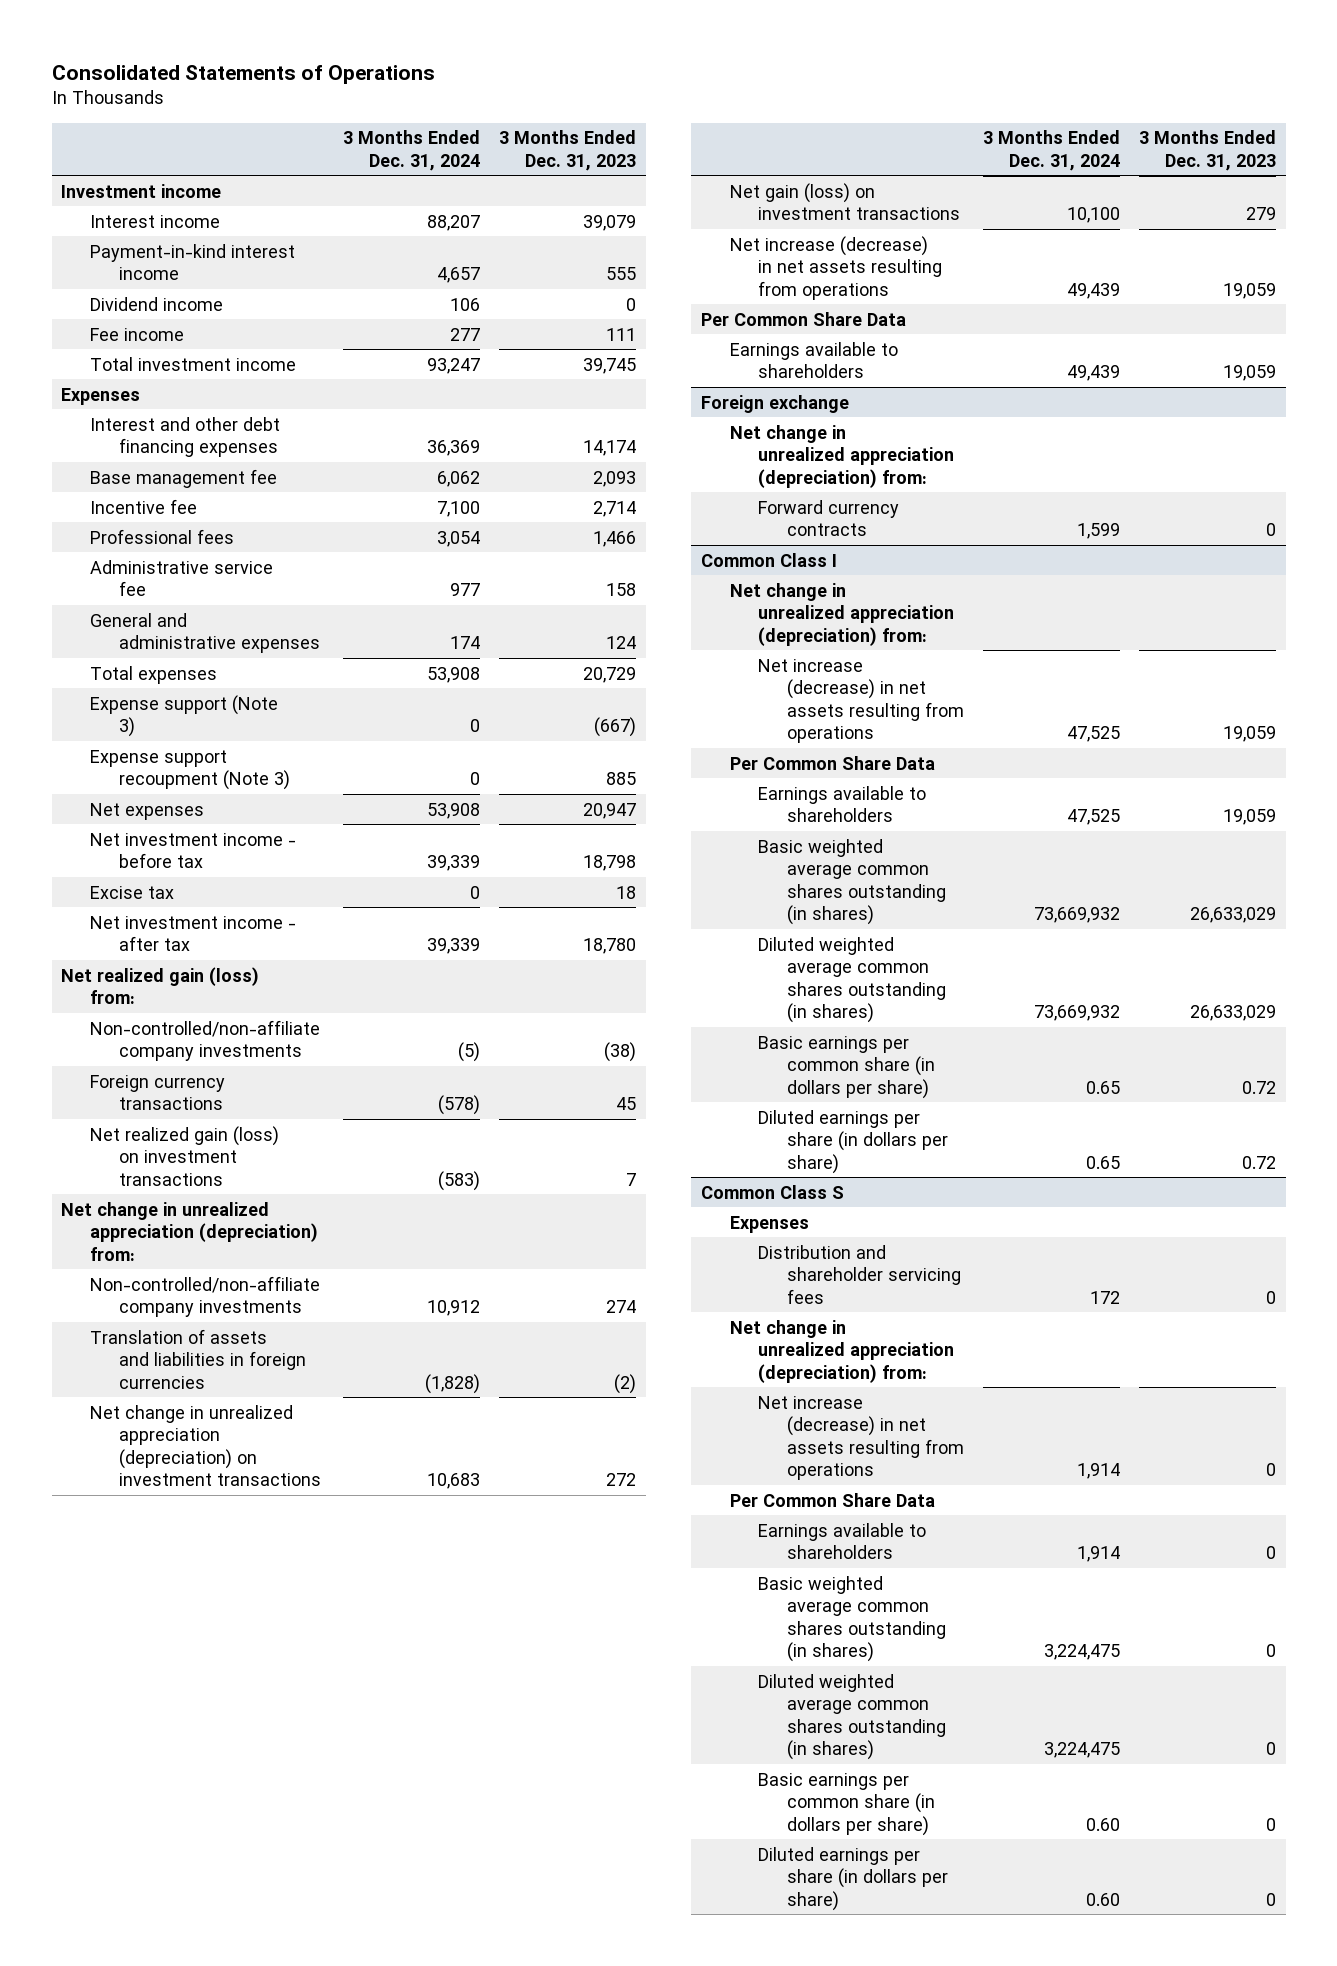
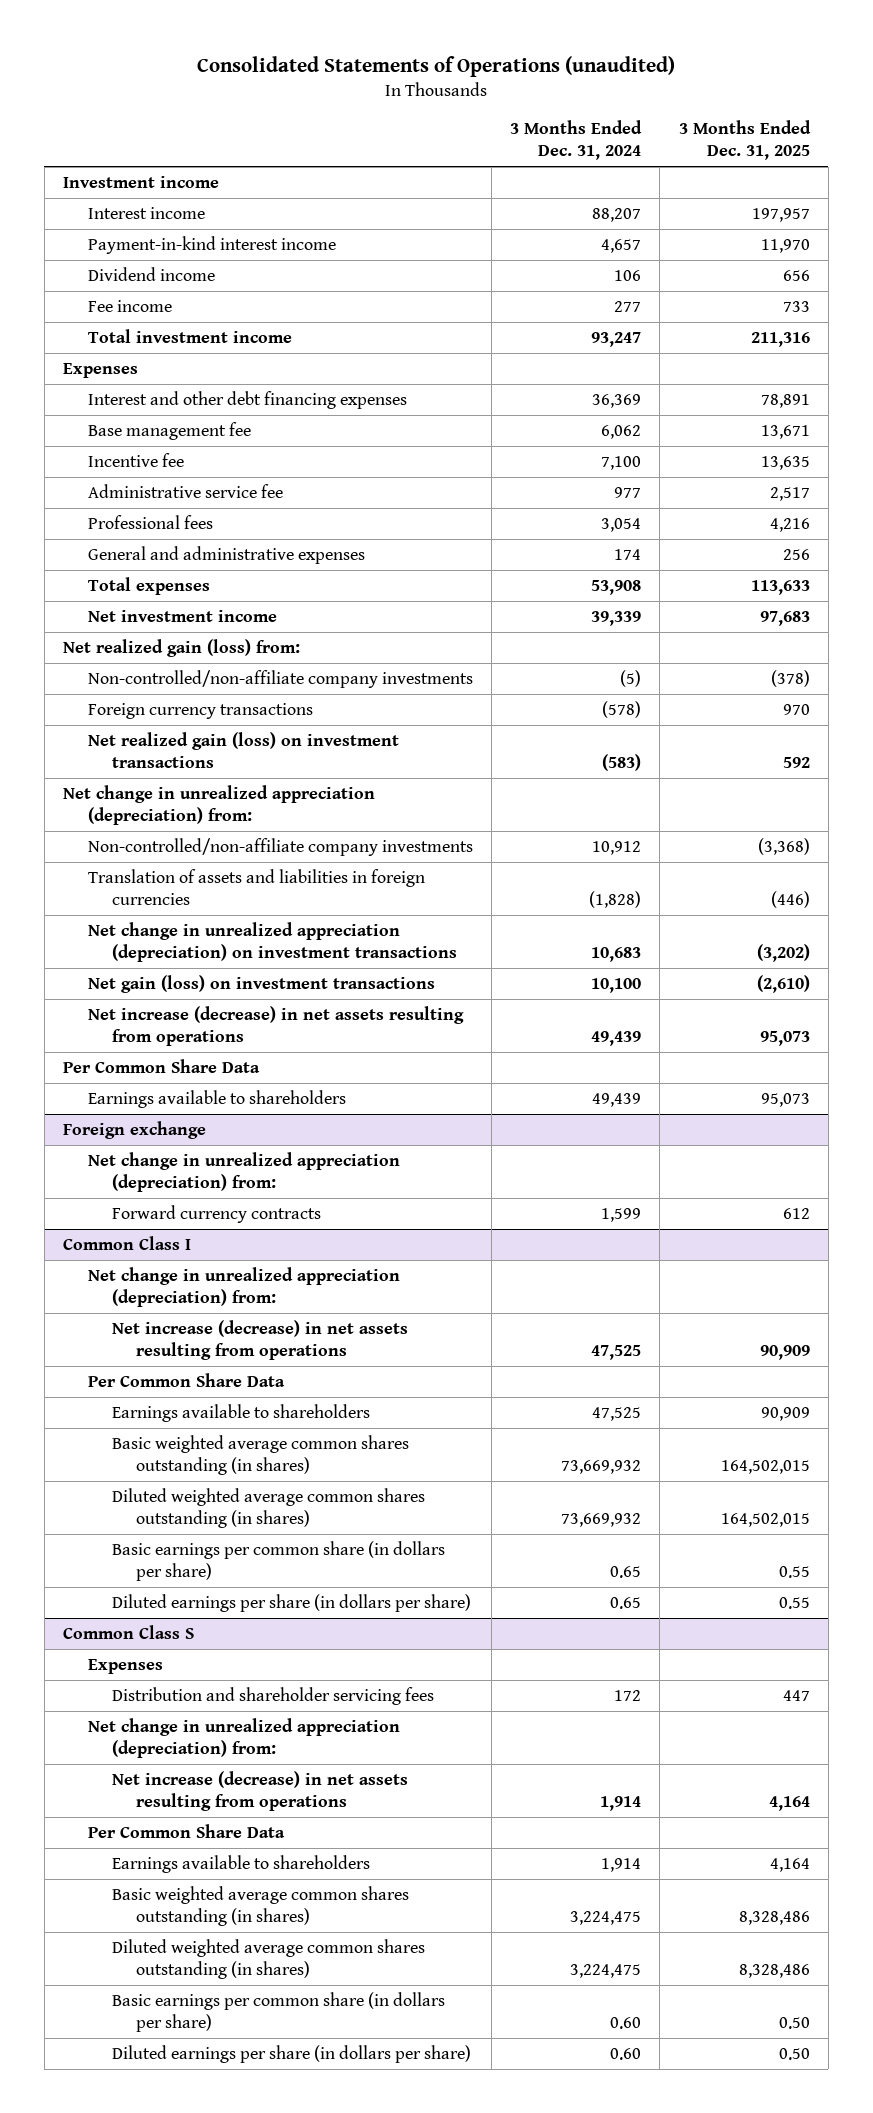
- Consolidated Statements of Operations
+ Consolidated Statements of Operations (unaudited)
- | 3 Months Ended Dec. 31, 2024 | 3 Months Ended Dec. 31, 2023
+ | 3 Months Ended Dec. 31, 2024 | 3 Months Ended Dec. 31, 2025
moved down: Professional fees | 3,054 | 4,216
- Expense support (Note 3) | 0 | (667)
- Expense support recoupment (Note 3) | 0 | 885
- Net expenses | 53,908 | 20,947
- Net investment income - before tax | 39,339 | 18,798
- Excise tax | 0 | 18
- Net investment income - after tax | 39,339 | 18,780
+ Net investment income | 39,339 | 97,683

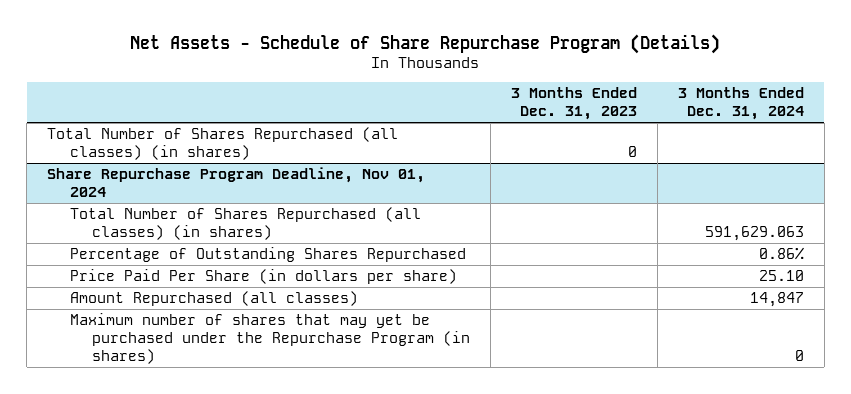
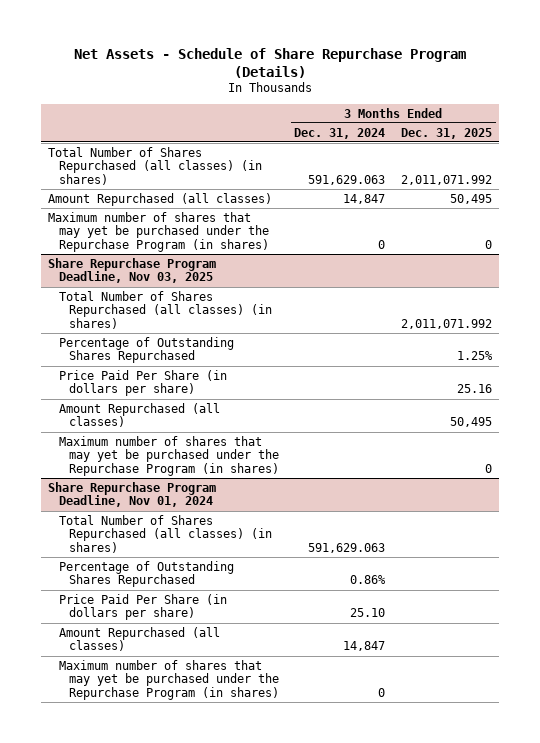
- | 3 Months Ended Dec. 31, 2023 | 3 Months Ended Dec. 31, 2024
+ | 3 Months Ended Dec. 31, 2024 | 3 Months Ended Dec. 31, 2025
+ Total Number of Shares Repurchased (all classes) (in shares) | 591,629.063 | 2,011,071.992
+ Amount Repurchased (all classes) | 14,847 | 50,495
+ Maximum number of shares that may yet be purchased under the Repurchase Program (in shares) | 0 | 0
+ Share Repurchase Program Deadline, Nov 03, 2025
+ Percentage of Outstanding Shares Repurchased | | 1.25%
+ Price Paid Per Share (in dollars per share) | | 25.16
+ Amount Repurchased (all classes) | | 50,495
+ Maximum number of shares that may yet be purchased under the Repurchase Program (in shares) | | 0

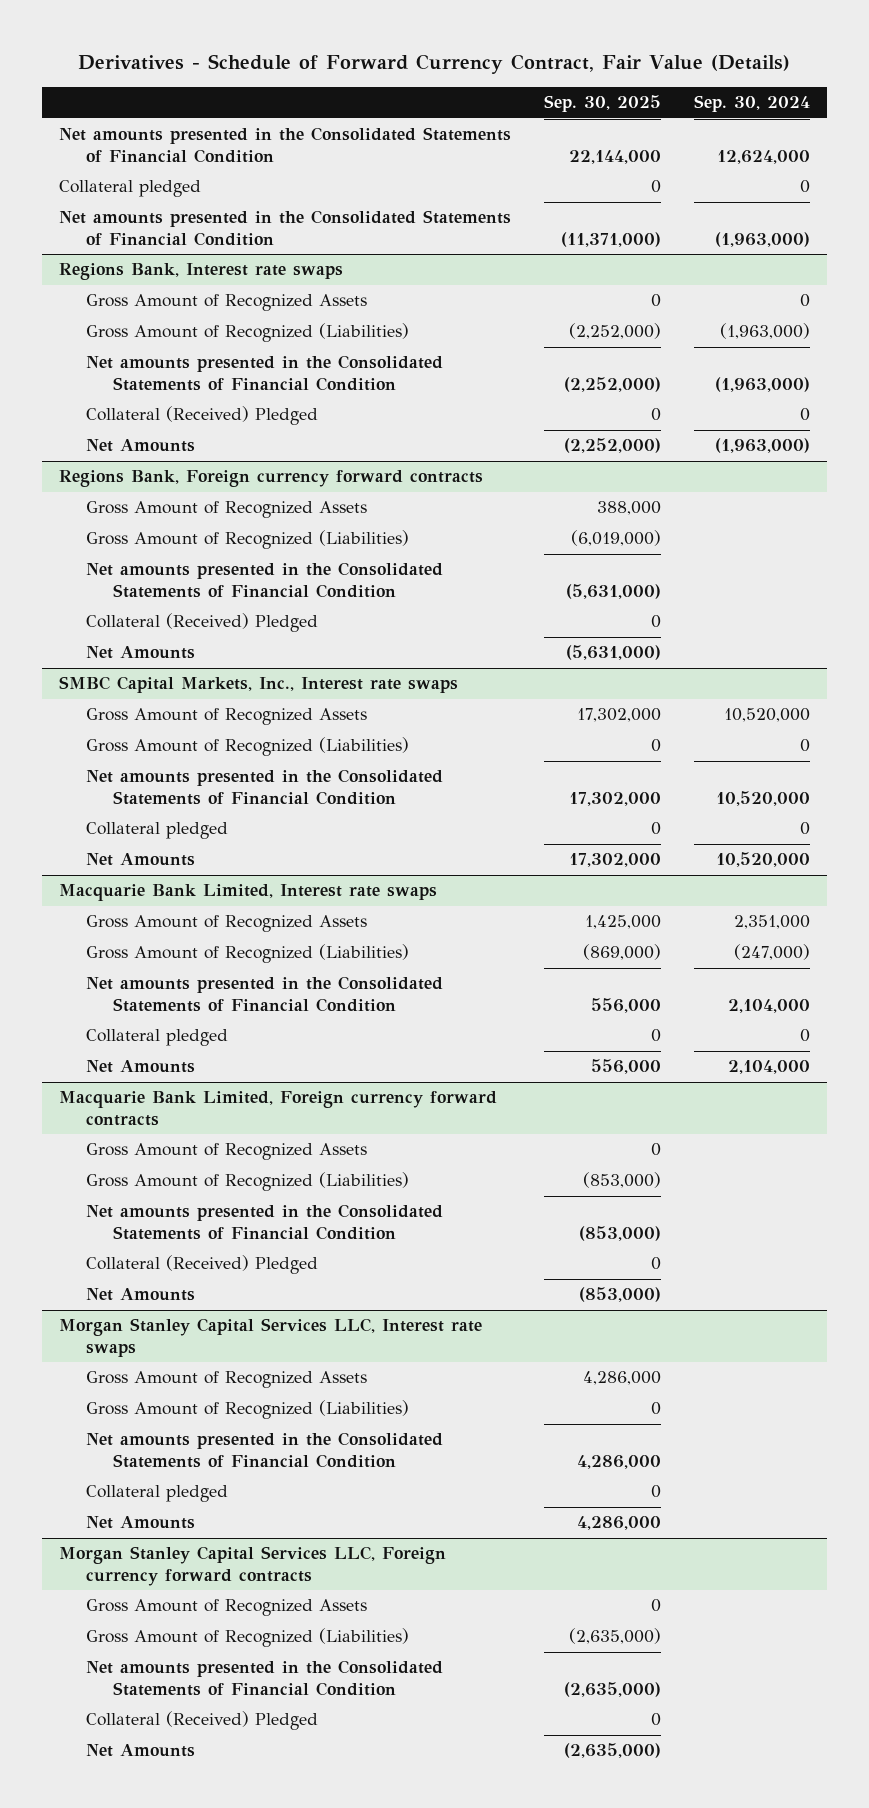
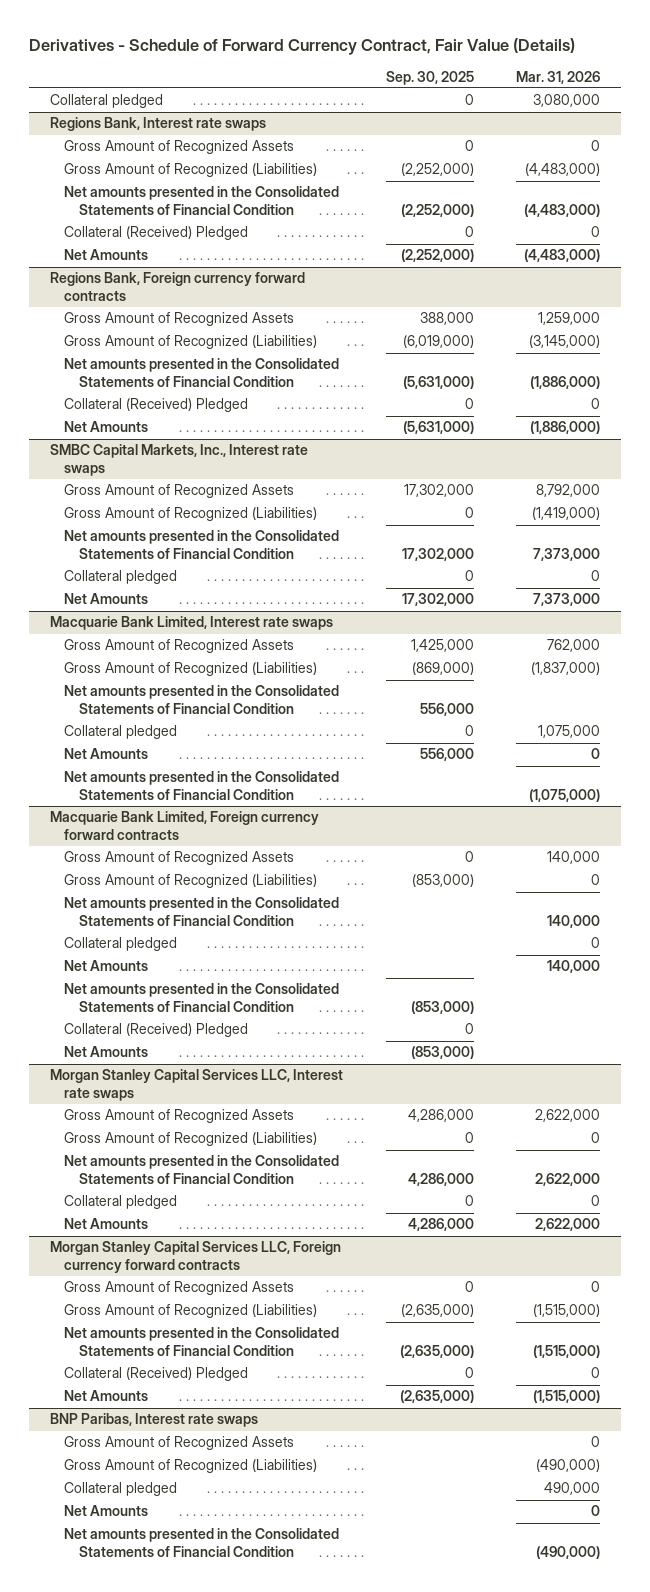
- | Sep. 30, 2025 | Sep. 30, 2024
+ | Sep. 30, 2025 | Mar. 31, 2026
- Net amounts presented in the Consolidated Statements of Financial Condition | 22,144,000 | 12,624,000
- Net amounts presented in the Consolidated Statements of Financial Condition | (11,371,000) | (1,963,000)
@ Macquarie Bank Limited, Interest rate swaps
+ Net amounts presented in the Consolidated Statements of Financial Condition | | (1,075,000)
@ Macquarie Bank Limited, Foreign currency forward contracts
+ Net amounts presented in the Consolidated Statements of Financial Condition | | 140,000
+ Collateral pledged | | 0
+ Net Amounts | | 140,000
+ BNP Paribas, Interest rate swaps
+ Gross Amount of Recognized Assets | | 0
+ Gross Amount of Recognized (Liabilities) | | (490,000)
+ Collateral pledged | | 490,000
+ Net Amounts | | 0
+ Net amounts presented in the Consolidated Statements of Financial Condition | | (490,000)

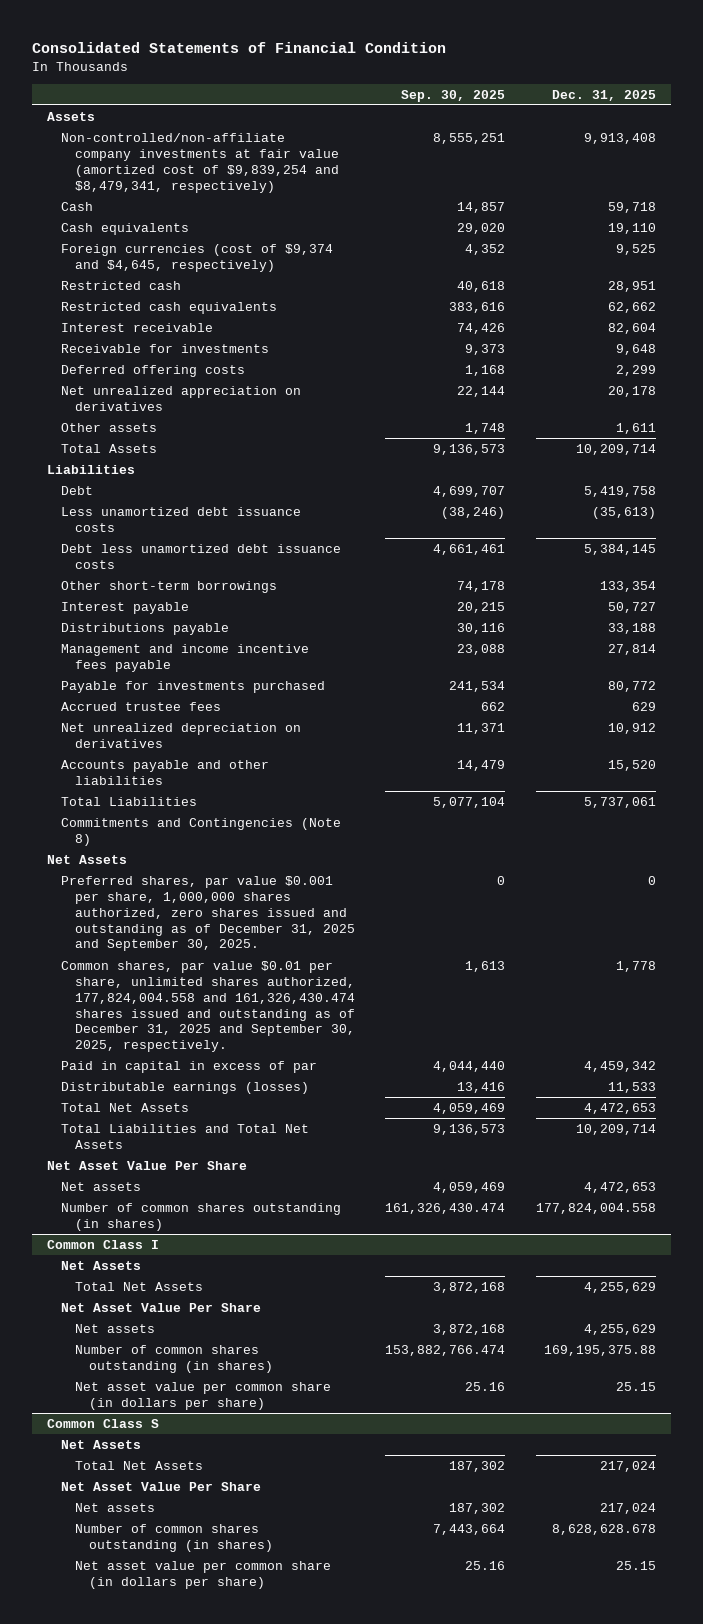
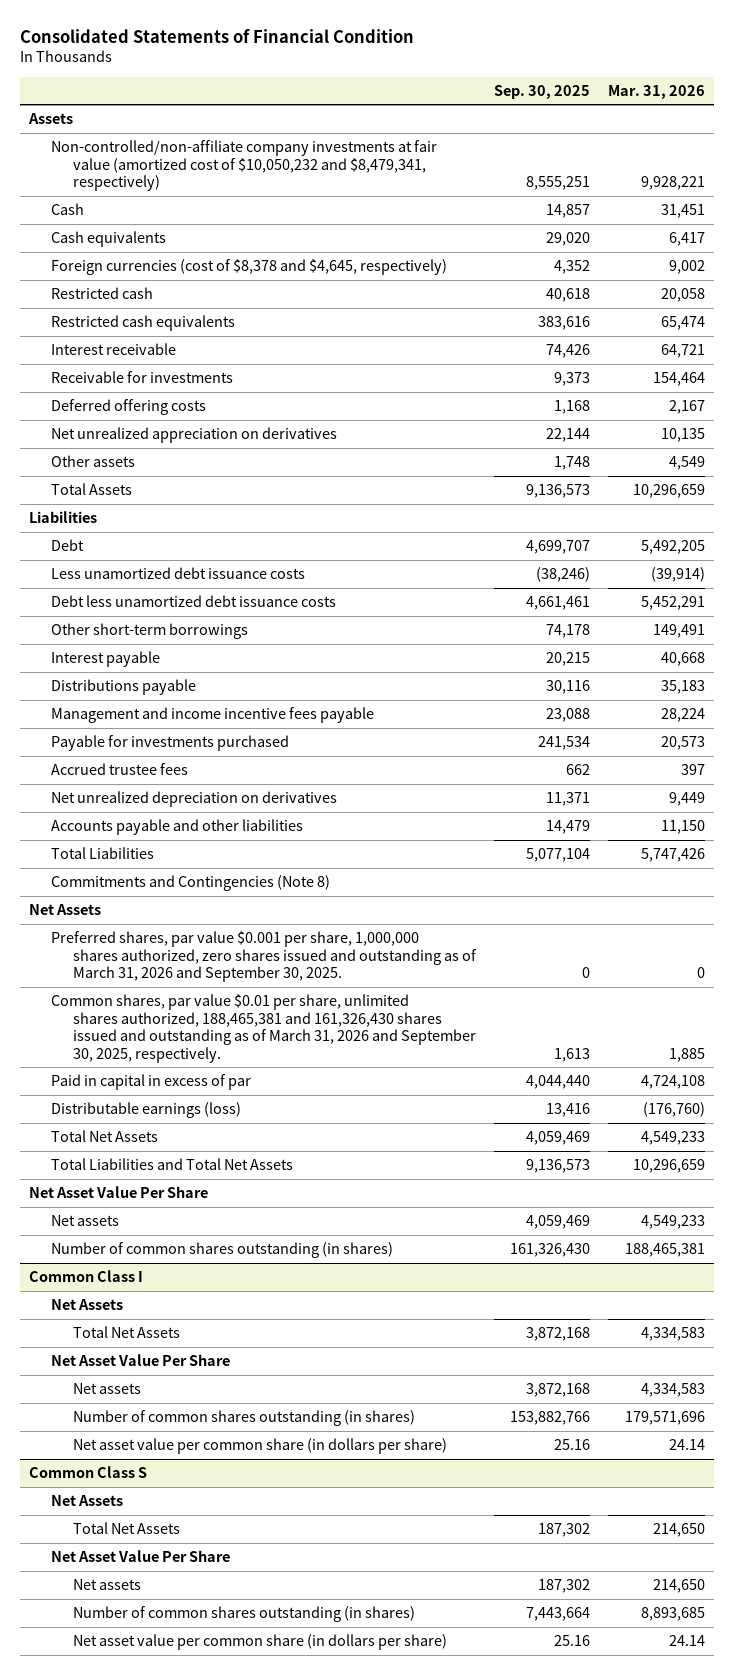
- | Sep. 30, 2025 | Dec. 31, 2025
+ | Sep. 30, 2025 | Mar. 31, 2026
- Non-controlled/non-affiliate company investments at fair value (amortized cost of $9,839,254 and $8,479,341, respectively) | 8,555,251 | 9,913,408
+ Non-controlled/non-affiliate company investments at fair value (amortized cost of $10,050,232 and $8,479,341, respectively) | 8,555,251 | 9,928,221
- Foreign currencies (cost of $9,374 and $4,645, respectively) | 4,352 | 9,525
+ Foreign currencies (cost of $8,378 and $4,645, respectively) | 4,352 | 9,002
- Preferred shares, par value $0.001 per share, 1,000,000 shares authorized, zero shares issued and outstanding as of December 31, 2025 and September 30, 2025. | 0 | 0
- Common shares, par value $0.01 per share, unlimited shares authorized, 177,824,004.558 and 161,326,430.474 shares issued and outstanding as of December 31, 2025 and September 30, 2025, respectively. | 1,613 | 1,778
+ Preferred shares, par value $0.001 per share, 1,000,000 shares authorized, zero shares issued and outstanding as of March 31, 2026 and September 30, 2025. | 0 | 0
+ Common shares, par value $0.01 per share, unlimited shares authorized, 188,465,381 and 161,326,430 shares issued and outstanding as of March 31, 2026 and September 30, 2025, respectively. | 1,613 | 1,885
- Distributable earnings (losses) | 13,416 | 11,533
+ Distributable earnings (loss) | 13,416 | (176,760)
- Number of common shares outstanding (in shares) | 161,326,430.474 | 177,824,004.558
+ Number of common shares outstanding (in shares) | 161,326,430 | 188,465,381
@ Common Class I
- Number of common shares outstanding (in shares) | 153,882,766.474 | 169,195,375.88
+ Number of common shares outstanding (in shares) | 153,882,766 | 179,571,696

